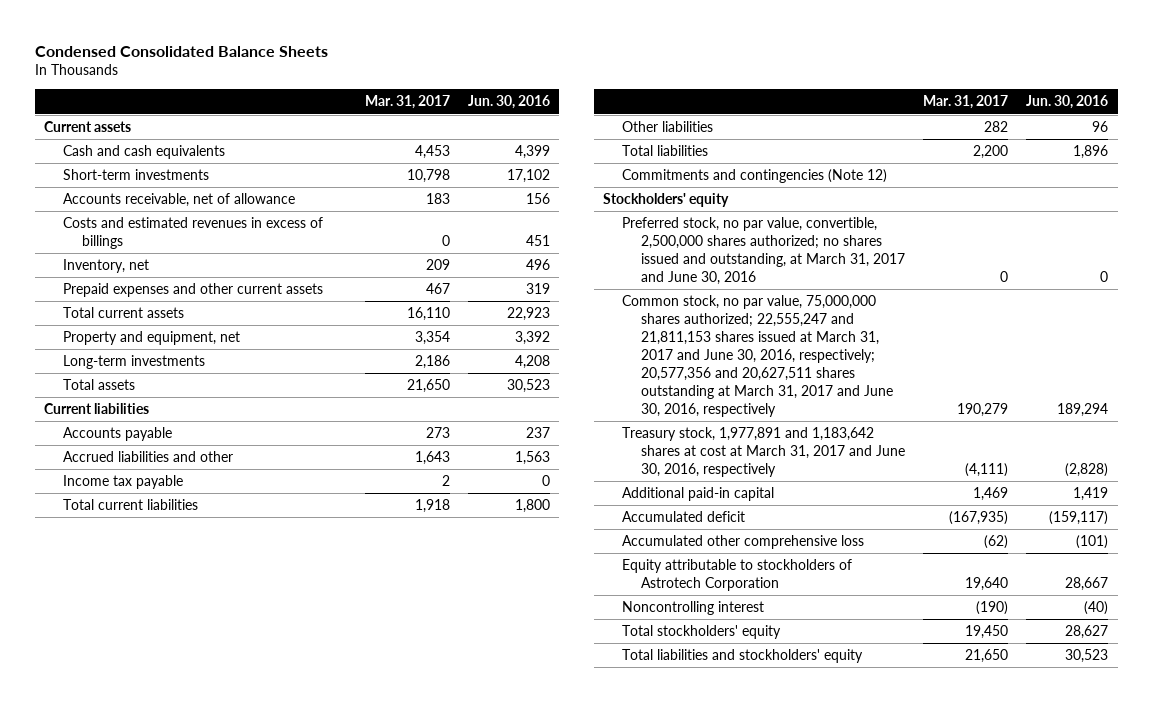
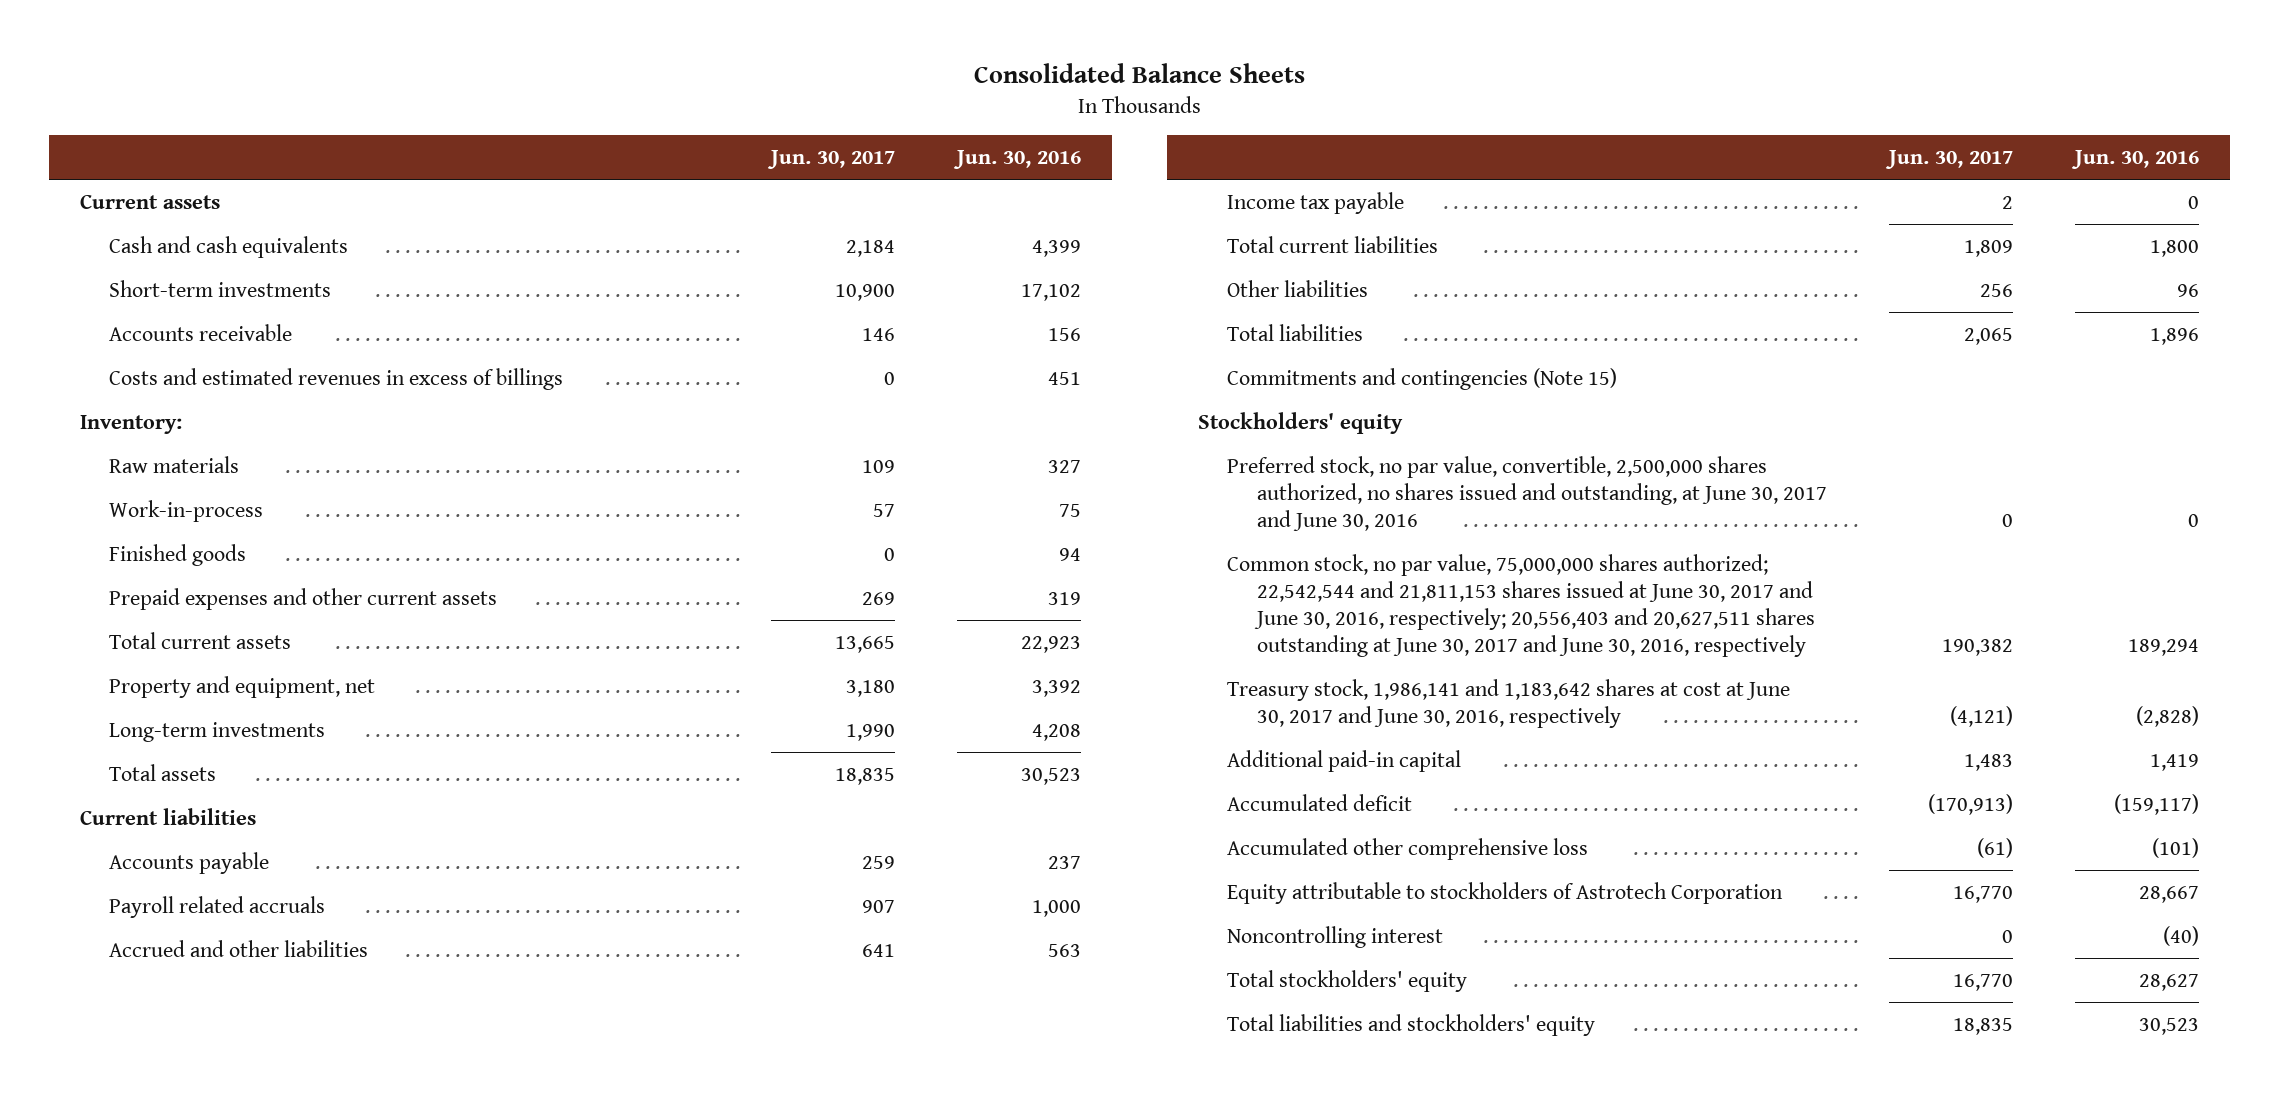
- Condensed Consolidated Balance Sheets
+ Consolidated Balance Sheets
- | Mar. 31, 2017 | Jun. 30, 2016
+ | Jun. 30, 2017 | Jun. 30, 2016
- Accounts receivable, net of allowance | 183 | 156
+ Accounts receivable | 146 | 156
- Inventory, net | 209 | 496
+ Inventory:
+ Raw materials | 109 | 327
+ Work-in-process | 57 | 75
+ Finished goods | 0 | 94
- Accrued liabilities and other | 1,643 | 1,563
+ Payroll related accruals | 907 | 1,000
+ Accrued and other liabilities | 641 | 563
- Commitments and contingencies (Note 12)
+ Commitments and contingencies (Note 15)
- Preferred stock, no par value, convertible, 2,500,000 shares authorized; no shares issued and outstanding, at March 31, 2017 and June 30, 2016 | 0 | 0
- Common stock, no par value, 75,000,000 shares authorized; 22,555,247 and 21,811,153 shares issued at March 31, 2017 and June 30, 2016, respectively; 20,577,356 and 20,627,511 shares outstanding at March 31, 2017 and June 30, 2016, respectively | 190,279 | 189,294
- Treasury stock, 1,977,891 and 1,183,642 shares at cost at March 31, 2017 and June 30, 2016, respectively | (4,111) | (2,828)
+ Preferred stock, no par value, convertible, 2,500,000 shares authorized, no shares issued and outstanding, at June 30, 2017 and June 30, 2016 | 0 | 0
+ Common stock, no par value, 75,000,000 shares authorized; 22,542,544 and 21,811,153 shares issued at June 30, 2017 and June 30, 2016, respectively; 20,556,403 and 20,627,511 shares outstanding at June 30, 2017 and June 30, 2016, respectively | 190,382 | 189,294
+ Treasury stock, 1,986,141 and 1,183,642 shares at cost at June 30, 2017 and June 30, 2016, respectively | (4,121) | (2,828)

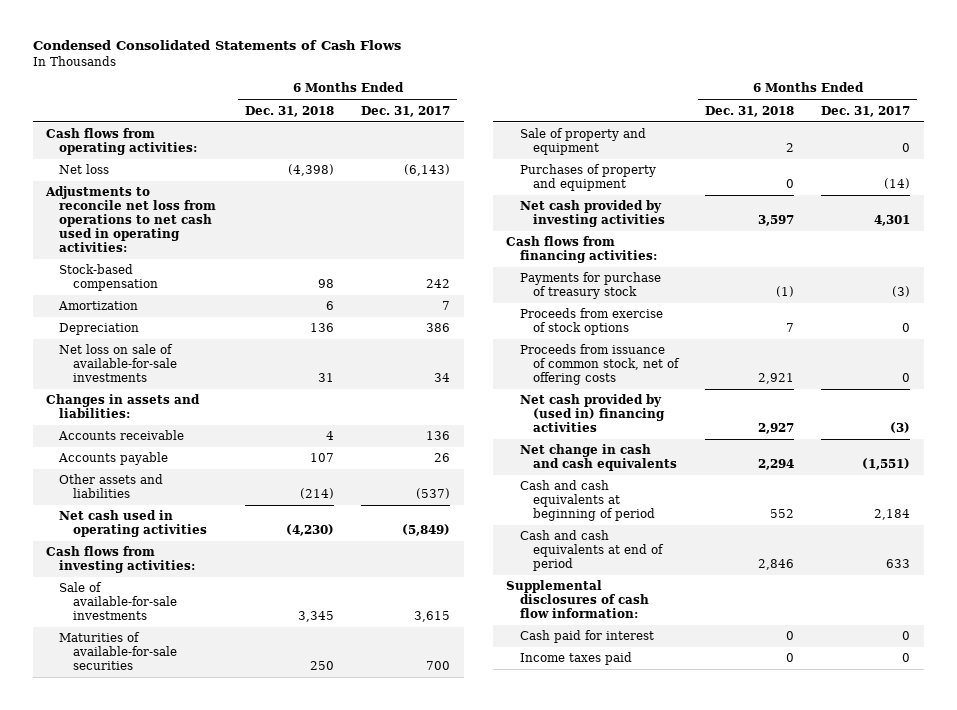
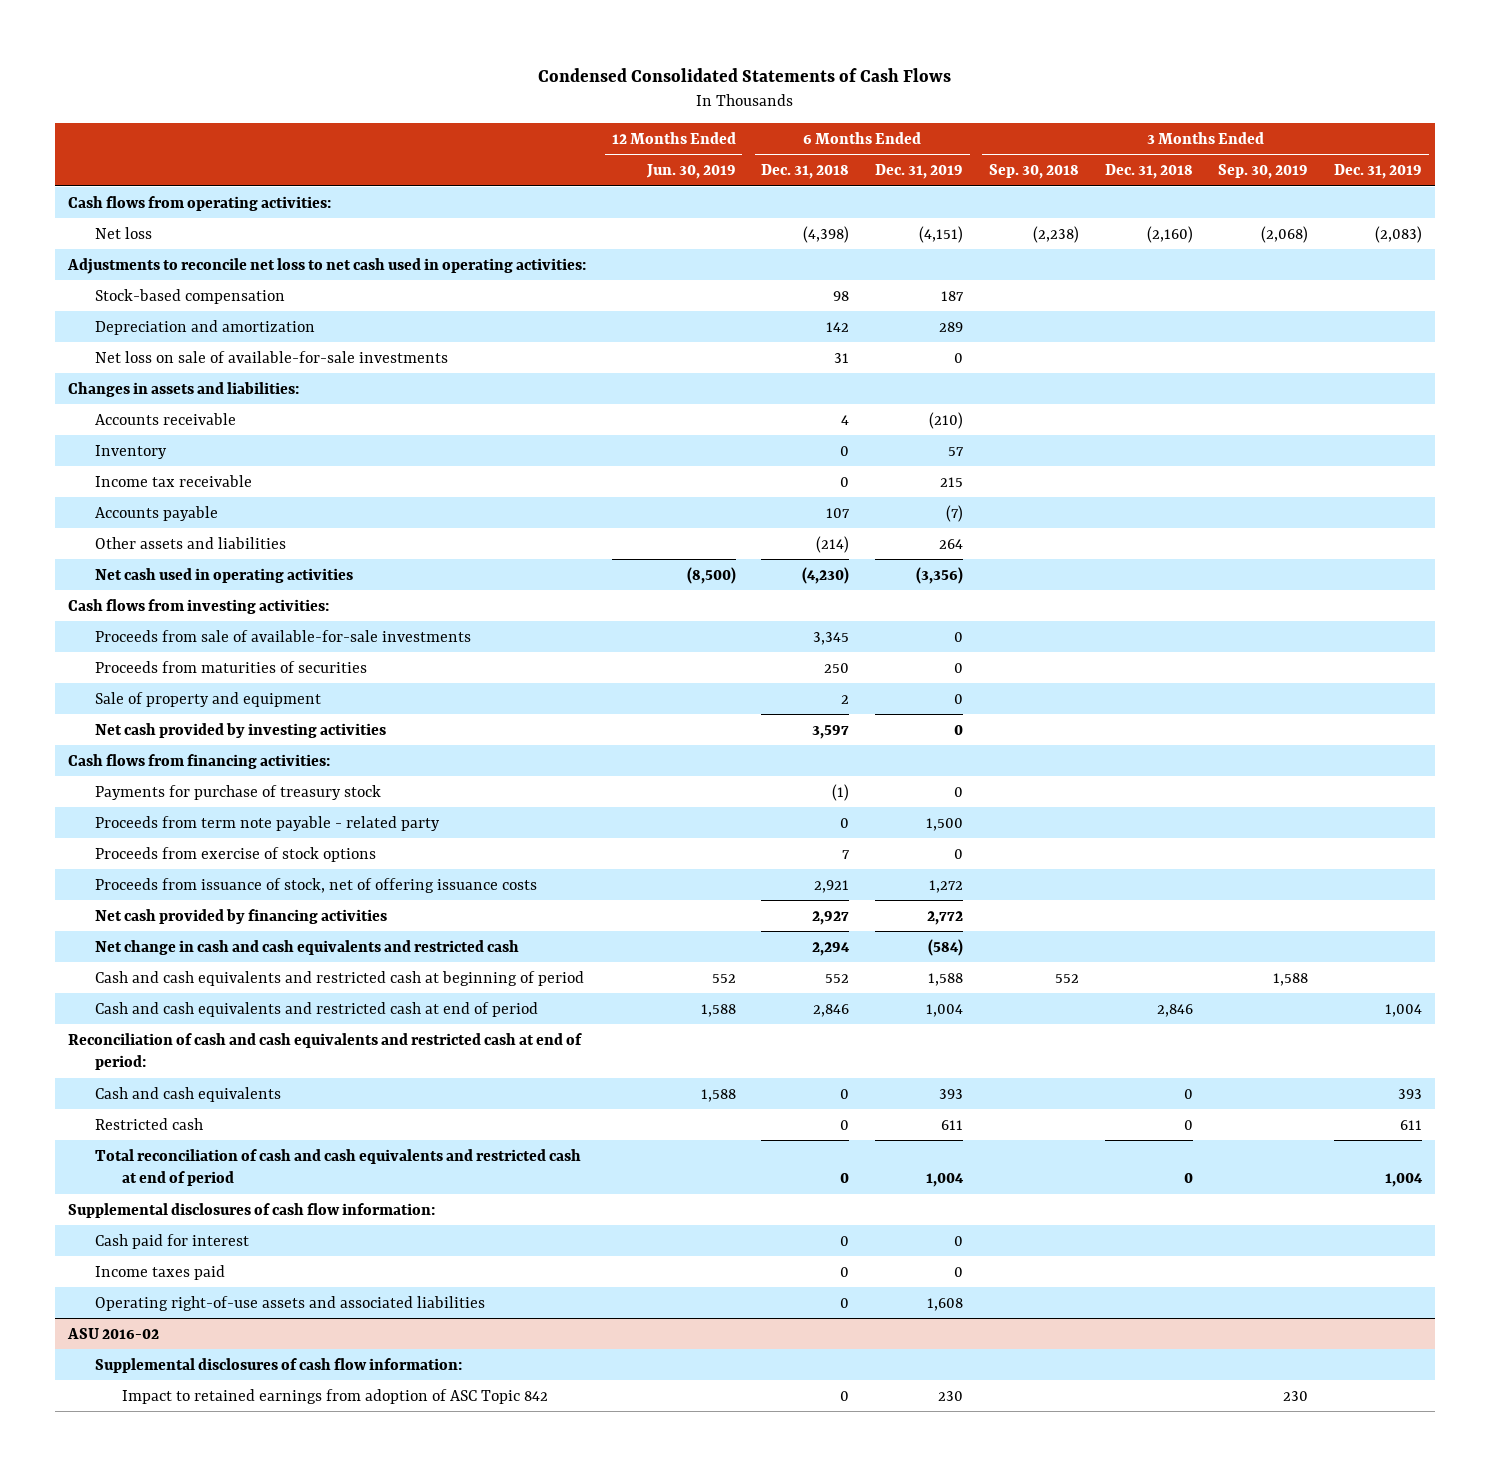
- | 6 Months Ended Dec. 31, 2018 | 6 Months Ended Dec. 31, 2017
+ | 12 Months Ended Jun. 30, 2019 | 6 Months Ended Dec. 31, 2018 | 6 Months Ended Dec. 31, 2019 | 3 Months Ended Sep. 30, 2018 | 3 Months Ended Dec. 31, 2018 | 3 Months Ended Sep. 30, 2019 | 3 Months Ended Dec. 31, 2019
- Adjustments to reconcile net loss from operations to net cash used in operating activities:
+ Adjustments to reconcile net loss to net cash used in operating activities:
- Amortization | 6 | 7
- Depreciation | 136 | 386
+ Depreciation and amortization | | 142 | 289 | | | |
+ Inventory | | 0 | 57 | | | |
+ Income tax receivable | | 0 | 215 | | | |
- Sale of available-for-sale investments | 3,345 | 3,615
- Maturities of available-for-sale securities | 250 | 700
+ Proceeds from sale of available-for-sale investments | | 3,345 | 0 | | | |
+ Proceeds from maturities of securities | | 250 | 0 | | | |
- Purchases of property and equipment | 0 | (14)
+ Proceeds from term note payable - related party | | 0 | 1,500 | | | |
- Proceeds from issuance of common stock, net of offering costs | 2,921 | 0
- Net cash provided by (used in) financing activities | 2,927 | (3)
- Net change in cash and cash equivalents | 2,294 | (1,551)
- Cash and cash equivalents at beginning of period | 552 | 2,184
- Cash and cash equivalents at end of period | 2,846 | 633
+ Proceeds from issuance of stock, net of offering issuance costs | | 2,921 | 1,272 | | | |
+ Net cash provided by financing activities | | 2,927 | 2,772 | | | |
+ Net change in cash and cash equivalents and restricted cash | | 2,294 | (584) | | | |
+ Cash and cash equivalents and restricted cash at beginning of period | 552 | 552 | 1,588 | 552 | | 1,588 |
+ Cash and cash equivalents and restricted cash at end of period | 1,588 | 2,846 | 1,004 | | 2,846 | | 1,004
+ Reconciliation of cash and cash equivalents and restricted cash at end of period:
+ Cash and cash equivalents | 1,588 | 0 | 393 | | 0 | | 393
+ Restricted cash | | 0 | 611 | | 0 | | 611
+ Total reconciliation of cash and cash equivalents and restricted cash at end of period | | 0 | 1,004 | | 0 | | 1,004
+ Operating right-of-use assets and associated liabilities | | 0 | 1,608 | | | |
+ ASU 2016-02
+ Supplemental disclosures of cash flow information:
+ Impact to retained earnings from adoption of ASC Topic 842 | | 0 | 230 | | | 230 |

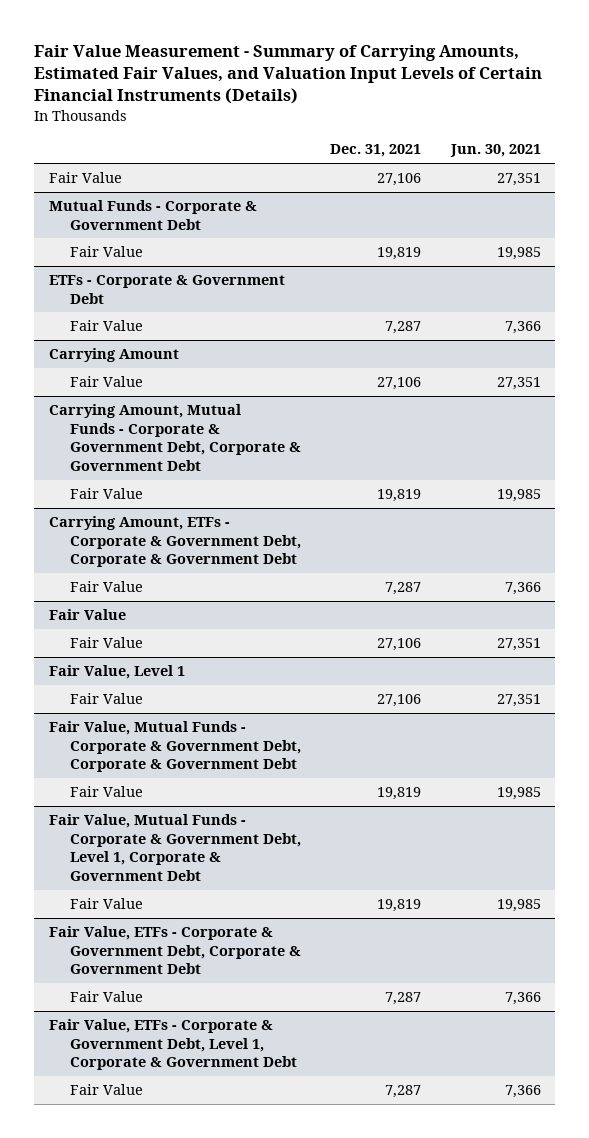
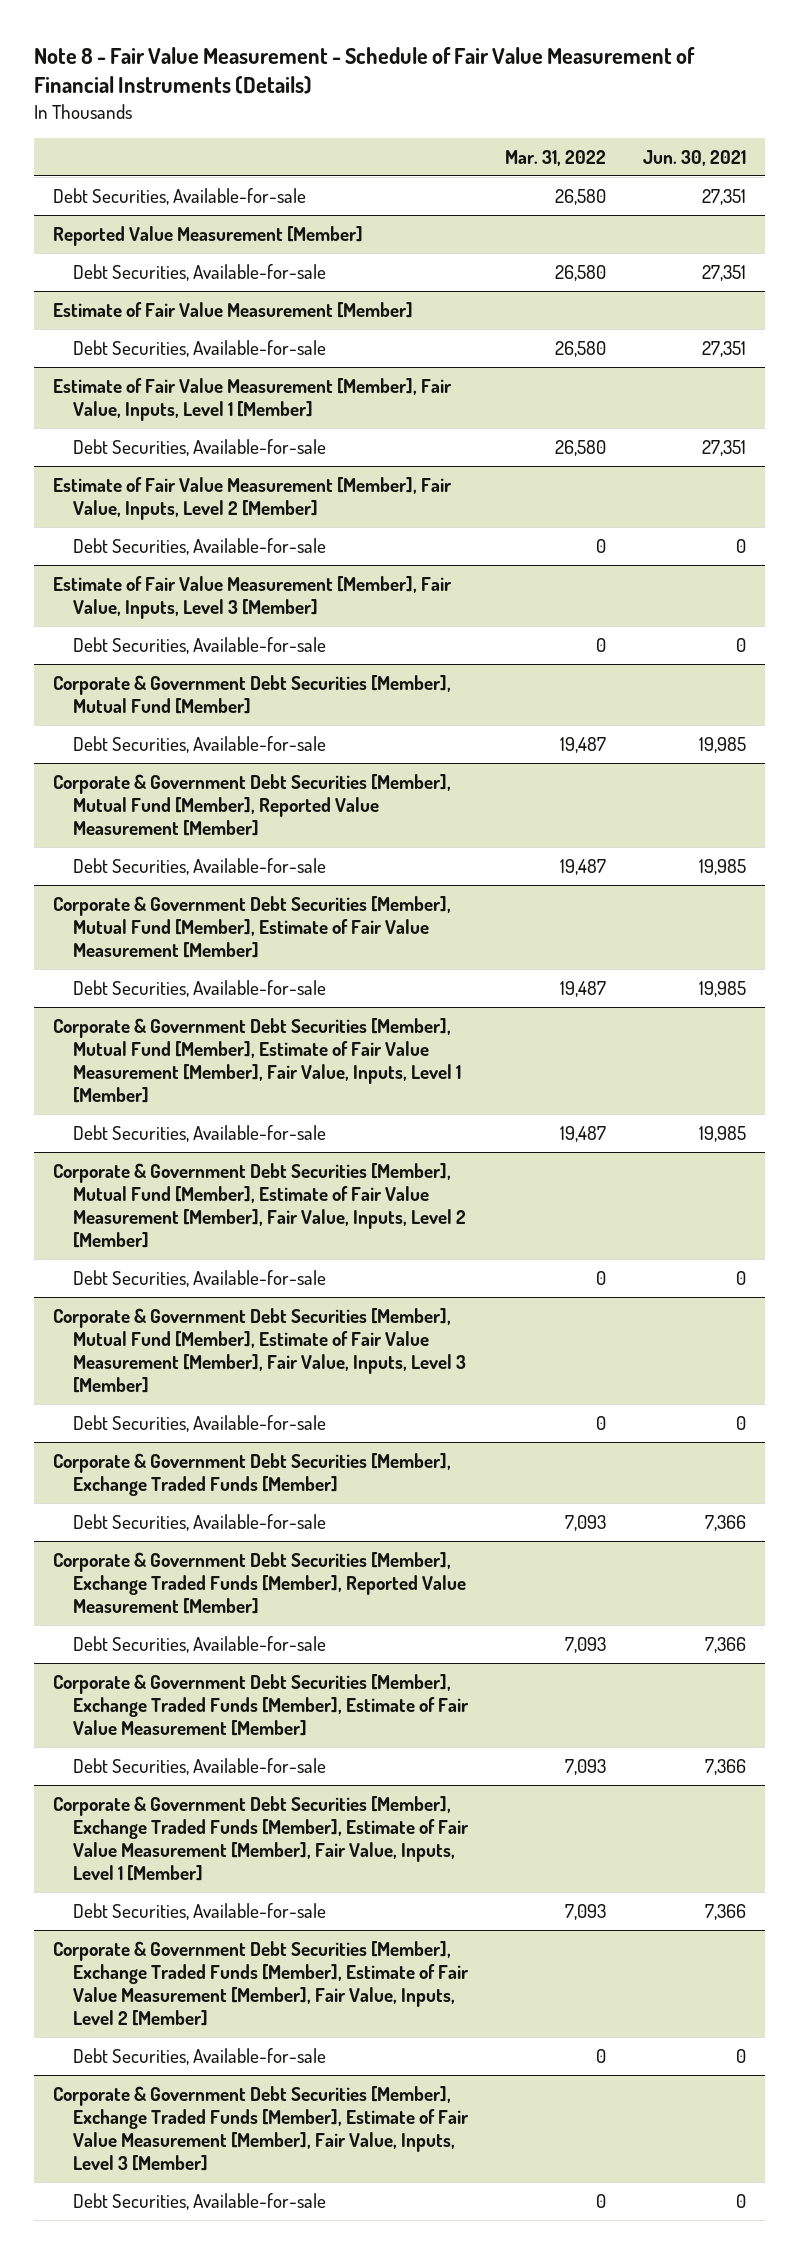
- Fair Value Measurement - Summary of Carrying Amounts, Estimated Fair Values, and Valuation Input Levels of Certain Financial Instruments (Details)
+ Note 8 - Fair Value Measurement - Schedule of Fair Value Measurement of Financial Instruments (Details)
- | Dec. 31, 2021 | Jun. 30, 2021
+ | Mar. 31, 2022 | Jun. 30, 2021
- Fair Value | 27,106 | 27,351
- Mutual Funds - Corporate & Government Debt
- Fair Value | 19,819 | 19,985
- ETFs - Corporate & Government Debt
- Fair Value | 7,287 | 7,366
- Carrying Amount
- Fair Value | 27,106 | 27,351
- Carrying Amount, Mutual Funds - Corporate & Government Debt, Corporate & Government Debt
- Fair Value | 19,819 | 19,985
- Carrying Amount, ETFs - Corporate & Government Debt, Corporate & Government Debt
- Fair Value | 7,287 | 7,366
- Fair Value
- Fair Value | 27,106 | 27,351
- Fair Value, Level 1
- Fair Value | 27,106 | 27,351
- Fair Value, Mutual Funds - Corporate & Government Debt, Corporate & Government Debt
- Fair Value | 19,819 | 19,985
- Fair Value, Mutual Funds - Corporate & Government Debt, Level 1, Corporate & Government Debt
- Fair Value | 19,819 | 19,985
- Fair Value, ETFs - Corporate & Government Debt, Corporate & Government Debt
- Fair Value | 7,287 | 7,366
- Fair Value, ETFs - Corporate & Government Debt, Level 1, Corporate & Government Debt
- Fair Value | 7,287 | 7,366
+ Debt Securities, Available-for-sale | 26,580 | 27,351
+ Reported Value Measurement [Member]
+ Debt Securities, Available-for-sale | 26,580 | 27,351
+ Estimate of Fair Value Measurement [Member]
+ Debt Securities, Available-for-sale | 26,580 | 27,351
+ Estimate of Fair Value Measurement [Member], Fair Value, Inputs, Level 1 [Member]
+ Debt Securities, Available-for-sale | 26,580 | 27,351
+ Estimate of Fair Value Measurement [Member], Fair Value, Inputs, Level 2 [Member]
+ Debt Securities, Available-for-sale | 0 | 0
+ Estimate of Fair Value Measurement [Member], Fair Value, Inputs, Level 3 [Member]
+ Debt Securities, Available-for-sale | 0 | 0
+ Corporate & Government Debt Securities [Member], Mutual Fund [Member]
+ Debt Securities, Available-for-sale | 19,487 | 19,985
+ Corporate & Government Debt Securities [Member], Mutual Fund [Member], Reported Value Measurement [Member]
+ Debt Securities, Available-for-sale | 19,487 | 19,985
+ Corporate & Government Debt Securities [Member], Mutual Fund [Member], Estimate of Fair Value Measurement [Member]
+ Debt Securities, Available-for-sale | 19,487 | 19,985
+ Corporate & Government Debt Securities [Member], Mutual Fund [Member], Estimate of Fair Value Measurement [Member], Fair Value, Inputs, Level 1 [Member]
+ Debt Securities, Available-for-sale | 19,487 | 19,985
+ Corporate & Government Debt Securities [Member], Mutual Fund [Member], Estimate of Fair Value Measurement [Member], Fair Value, Inputs, Level 2 [Member]
+ Debt Securities, Available-for-sale | 0 | 0
+ Corporate & Government Debt Securities [Member], Mutual Fund [Member], Estimate of Fair Value Measurement [Member], Fair Value, Inputs, Level 3 [Member]
+ Debt Securities, Available-for-sale | 0 | 0
+ Corporate & Government Debt Securities [Member], Exchange Traded Funds [Member]
+ Debt Securities, Available-for-sale | 7,093 | 7,366
+ Corporate & Government Debt Securities [Member], Exchange Traded Funds [Member], Reported Value Measurement [Member]
+ Debt Securities, Available-for-sale | 7,093 | 7,366
+ Corporate & Government Debt Securities [Member], Exchange Traded Funds [Member], Estimate of Fair Value Measurement [Member]
+ Debt Securities, Available-for-sale | 7,093 | 7,366
+ Corporate & Government Debt Securities [Member], Exchange Traded Funds [Member], Estimate of Fair Value Measurement [Member], Fair Value, Inputs, Level 1 [Member]
+ Debt Securities, Available-for-sale | 7,093 | 7,366
+ Corporate & Government Debt Securities [Member], Exchange Traded Funds [Member], Estimate of Fair Value Measurement [Member], Fair Value, Inputs, Level 2 [Member]
+ Debt Securities, Available-for-sale | 0 | 0
+ Corporate & Government Debt Securities [Member], Exchange Traded Funds [Member], Estimate of Fair Value Measurement [Member], Fair Value, Inputs, Level 3 [Member]
+ Debt Securities, Available-for-sale | 0 | 0

